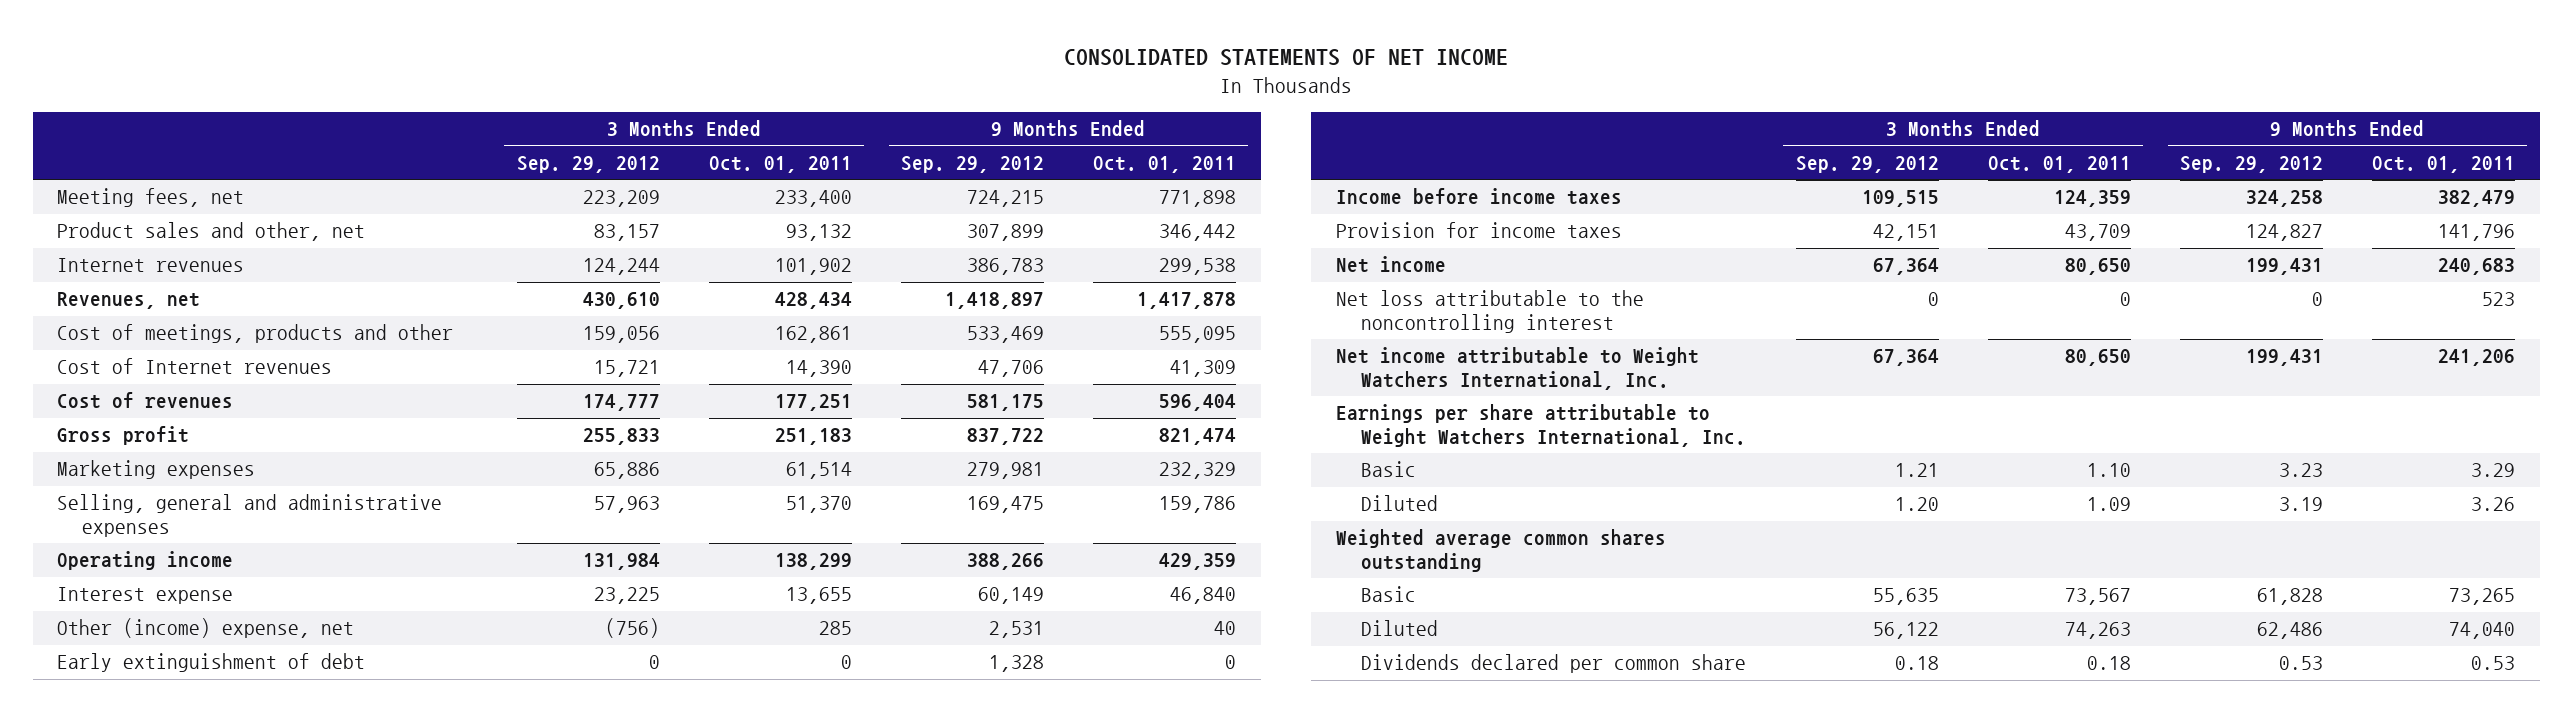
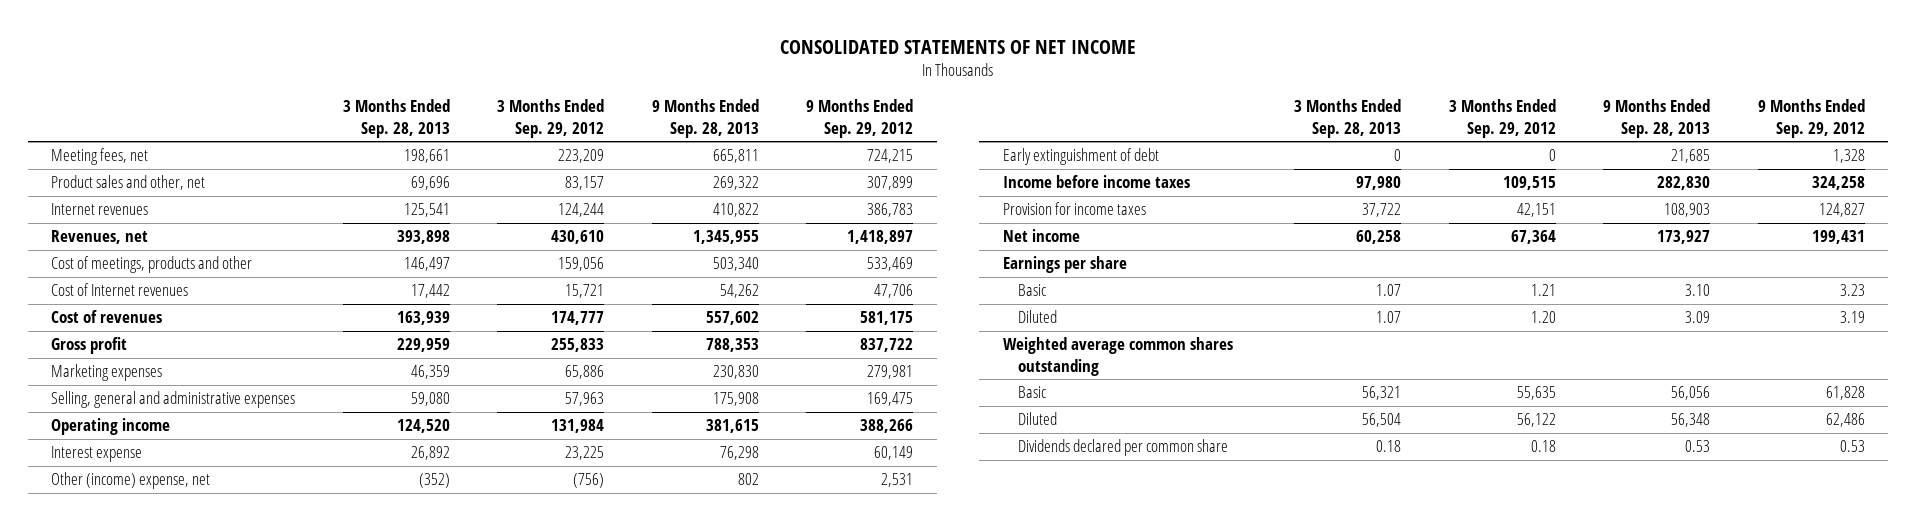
- | 3 Months Ended Sep. 29, 2012 | 3 Months Ended Oct. 01, 2011 | 9 Months Ended Sep. 29, 2012 | 9 Months Ended Oct. 01, 2011
+ | 3 Months Ended Sep. 28, 2013 | 3 Months Ended Sep. 29, 2012 | 9 Months Ended Sep. 28, 2013 | 9 Months Ended Sep. 29, 2012
- Net loss attributable to the noncontrolling interest | 0 | 0 | 0 | 523
- Net income attributable to Weight Watchers International, Inc. | 67,364 | 80,650 | 199,431 | 241,206
- Earnings per share attributable to Weight Watchers International, Inc.
+ Earnings per share

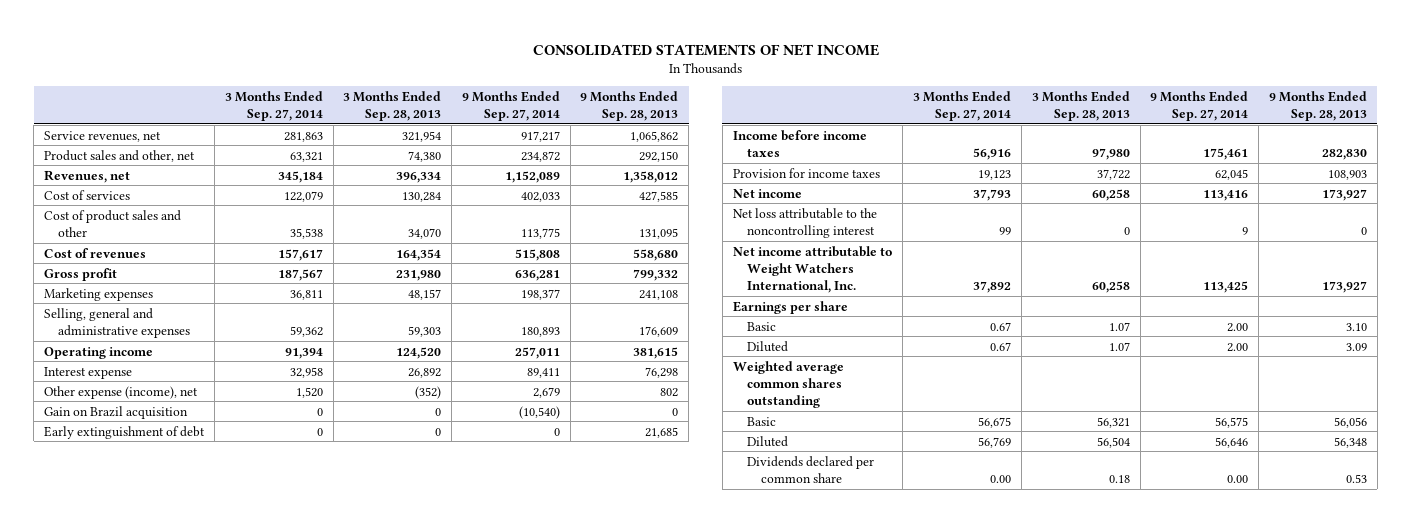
- | 3 Months Ended Sep. 28, 2013 | 3 Months Ended Sep. 29, 2012 | 9 Months Ended Sep. 28, 2013 | 9 Months Ended Sep. 29, 2012
+ | 3 Months Ended Sep. 27, 2014 | 3 Months Ended Sep. 28, 2013 | 9 Months Ended Sep. 27, 2014 | 9 Months Ended Sep. 28, 2013
- Meeting fees, net | 198,661 | 223,209 | 665,811 | 724,215
- Product sales and other, net | 69,696 | 83,157 | 269,322 | 307,899
- Internet revenues | 125,541 | 124,244 | 410,822 | 386,783
- Revenues, net | 393,898 | 430,610 | 1,345,955 | 1,418,897
- Cost of meetings, products and other | 146,497 | 159,056 | 503,340 | 533,469
- Cost of Internet revenues | 17,442 | 15,721 | 54,262 | 47,706
- Cost of revenues | 163,939 | 174,777 | 557,602 | 581,175
- Gross profit | 229,959 | 255,833 | 788,353 | 837,722
- Marketing expenses | 46,359 | 65,886 | 230,830 | 279,981
- Selling, general and administrative expenses | 59,080 | 57,963 | 175,908 | 169,475
+ Service revenues, net | 281,863 | 321,954 | 917,217 | 1,065,862
+ Product sales and other, net | 63,321 | 74,380 | 234,872 | 292,150
+ Revenues, net | 345,184 | 396,334 | 1,152,089 | 1,358,012
+ Cost of services | 122,079 | 130,284 | 402,033 | 427,585
+ Cost of product sales and other | 35,538 | 34,070 | 113,775 | 131,095
+ Cost of revenues | 157,617 | 164,354 | 515,808 | 558,680
+ Gross profit | 187,567 | 231,980 | 636,281 | 799,332
+ Marketing expenses | 36,811 | 48,157 | 198,377 | 241,108
+ Selling, general and administrative expenses | 59,362 | 59,303 | 180,893 | 176,609
- Other (income) expense, net | (352) | (756) | 802 | 2,531
+ Other expense (income), net | 1,520 | (352) | 2,679 | 802
+ Gain on Brazil acquisition | 0 | 0 | (10,540) | 0
+ Net loss attributable to the noncontrolling interest | 99 | 0 | 9 | 0
+ Net income attributable to Weight Watchers International, Inc. | 37,892 | 60,258 | 113,425 | 173,927

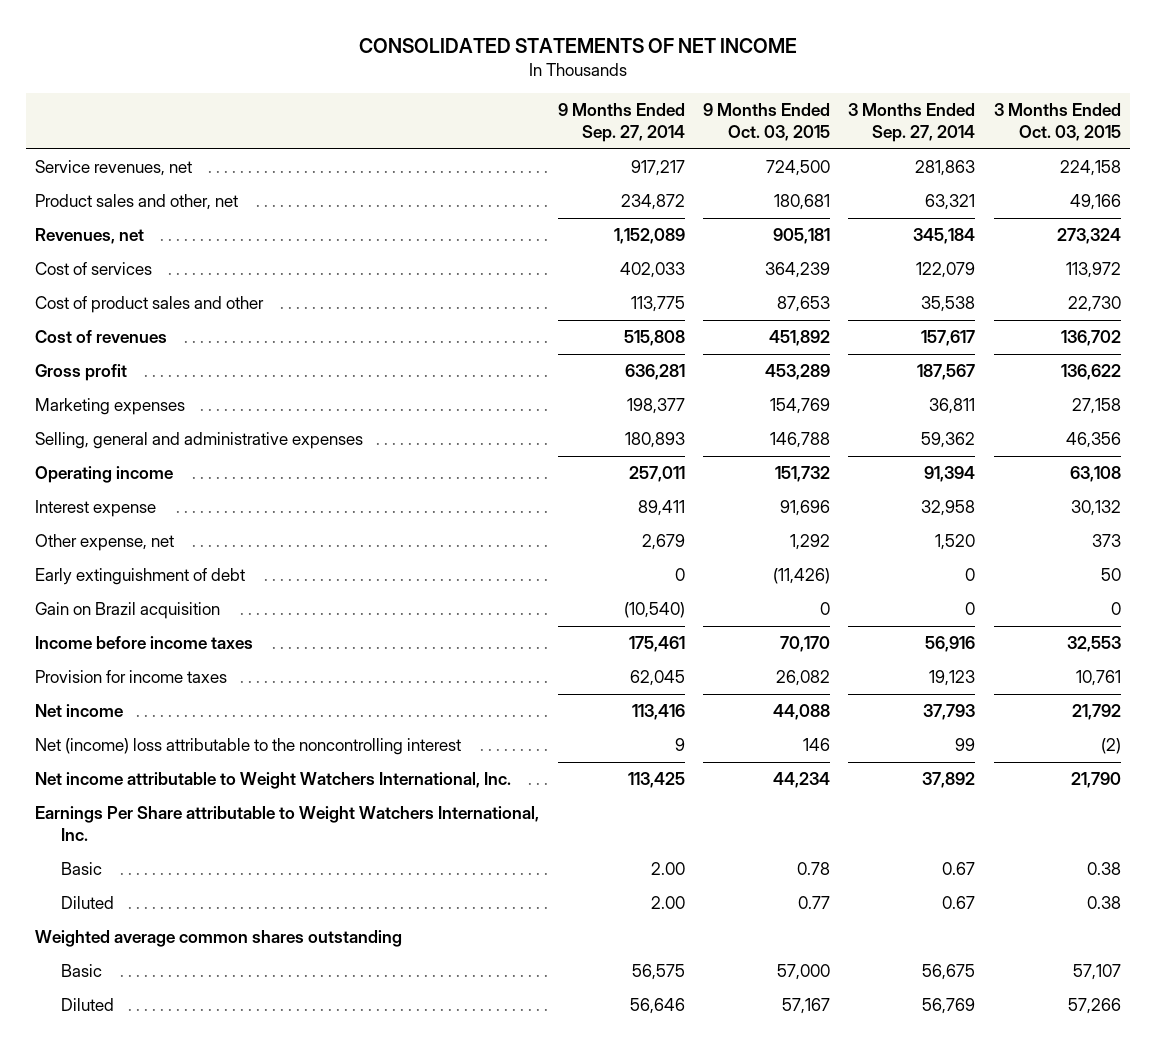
- | 3 Months Ended Sep. 27, 2014 | 3 Months Ended Sep. 28, 2013 | 9 Months Ended Sep. 27, 2014 | 9 Months Ended Sep. 28, 2013
+ | 9 Months Ended Sep. 27, 2014 | 9 Months Ended Oct. 03, 2015 | 3 Months Ended Sep. 27, 2014 | 3 Months Ended Oct. 03, 2015
- Other expense (income), net | 1,520 | (352) | 2,679 | 802
+ Other expense, net | 2,679 | 1,292 | 1,520 | 373
moved down: Gain on Brazil acquisition | (10,540) | 0 | 0 | 0
- Net loss attributable to the noncontrolling interest | 99 | 0 | 9 | 0
+ Net (income) loss attributable to the noncontrolling interest | 9 | 146 | 99 | (2)
- Earnings per share
+ Earnings Per Share attributable to Weight Watchers International, Inc.
- Dividends declared per common share | 0.00 | 0.18 | 0.00 | 0.53

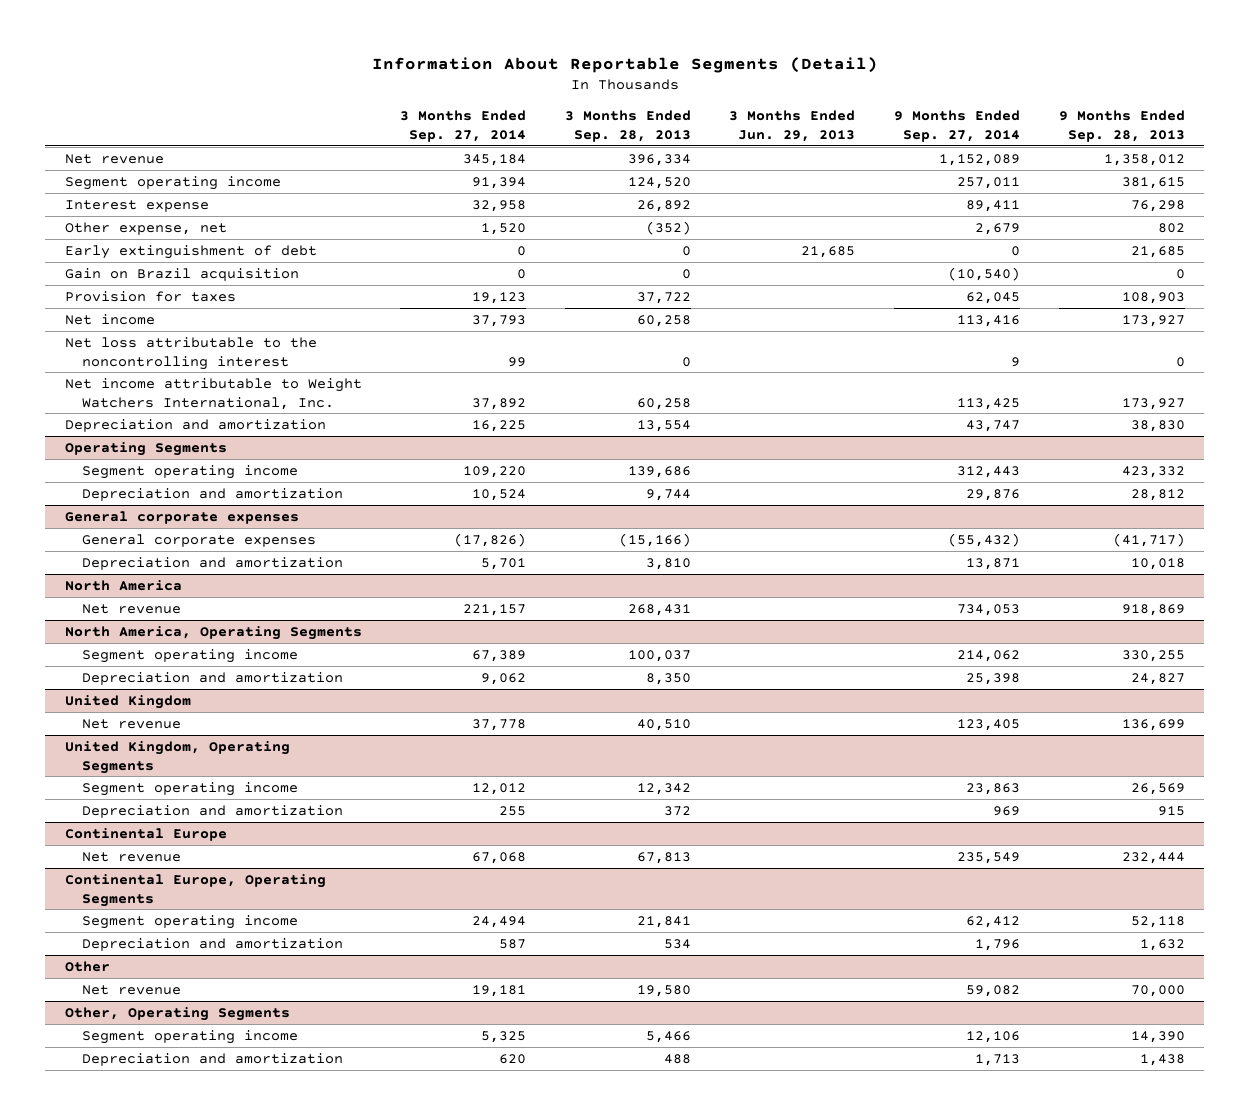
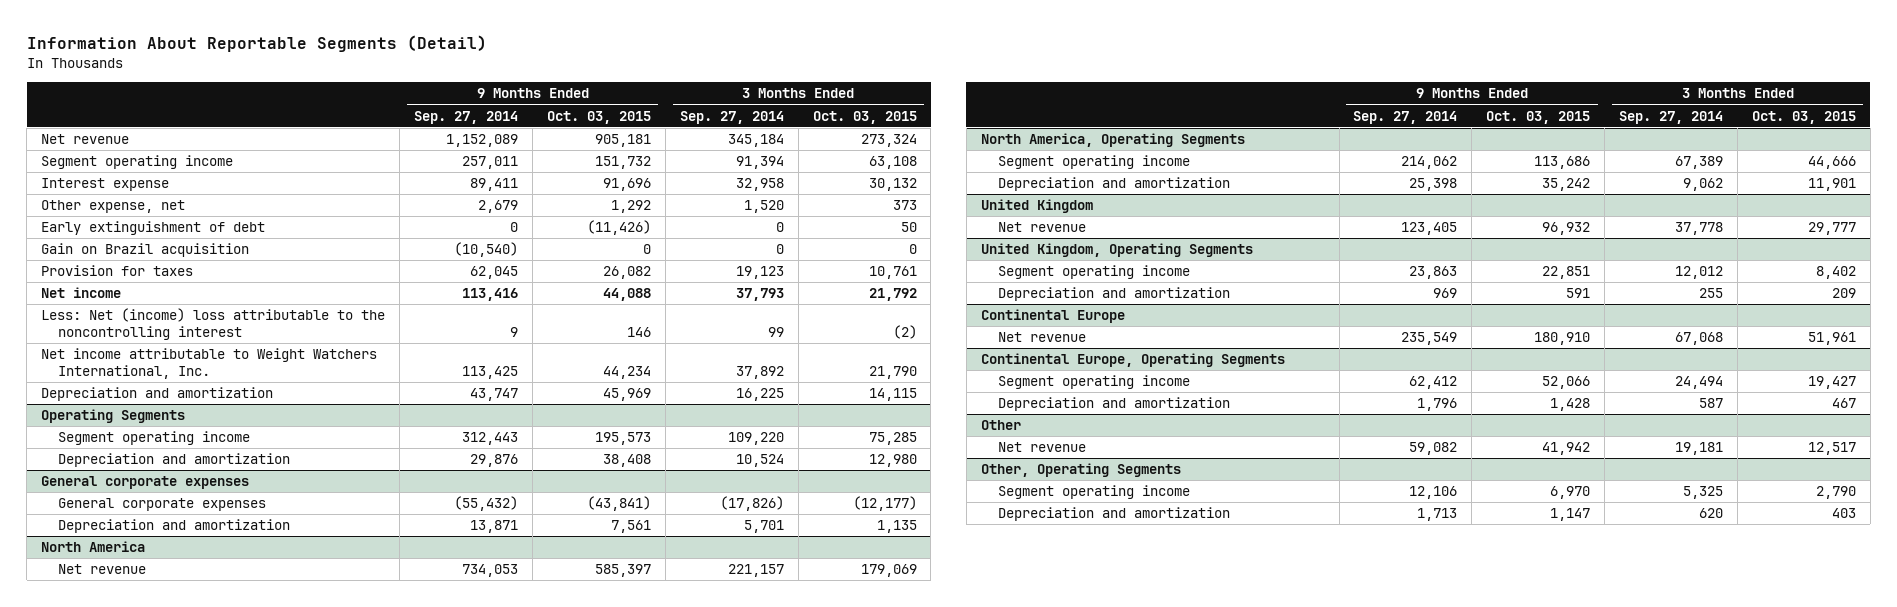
- | 3 Months Ended Sep. 27, 2014 | 3 Months Ended Sep. 28, 2013 | 3 Months Ended Jun. 29, 2013 | 9 Months Ended Sep. 27, 2014 | 9 Months Ended Sep. 28, 2013
+ | 9 Months Ended Sep. 27, 2014 | 9 Months Ended Oct. 03, 2015 | 3 Months Ended Sep. 27, 2014 | 3 Months Ended Oct. 03, 2015
- Net loss attributable to the noncontrolling interest | 99 | 0 | | 9 | 0
+ Less: Net (income) loss attributable to the noncontrolling interest | 9 | 146 | 99 | (2)

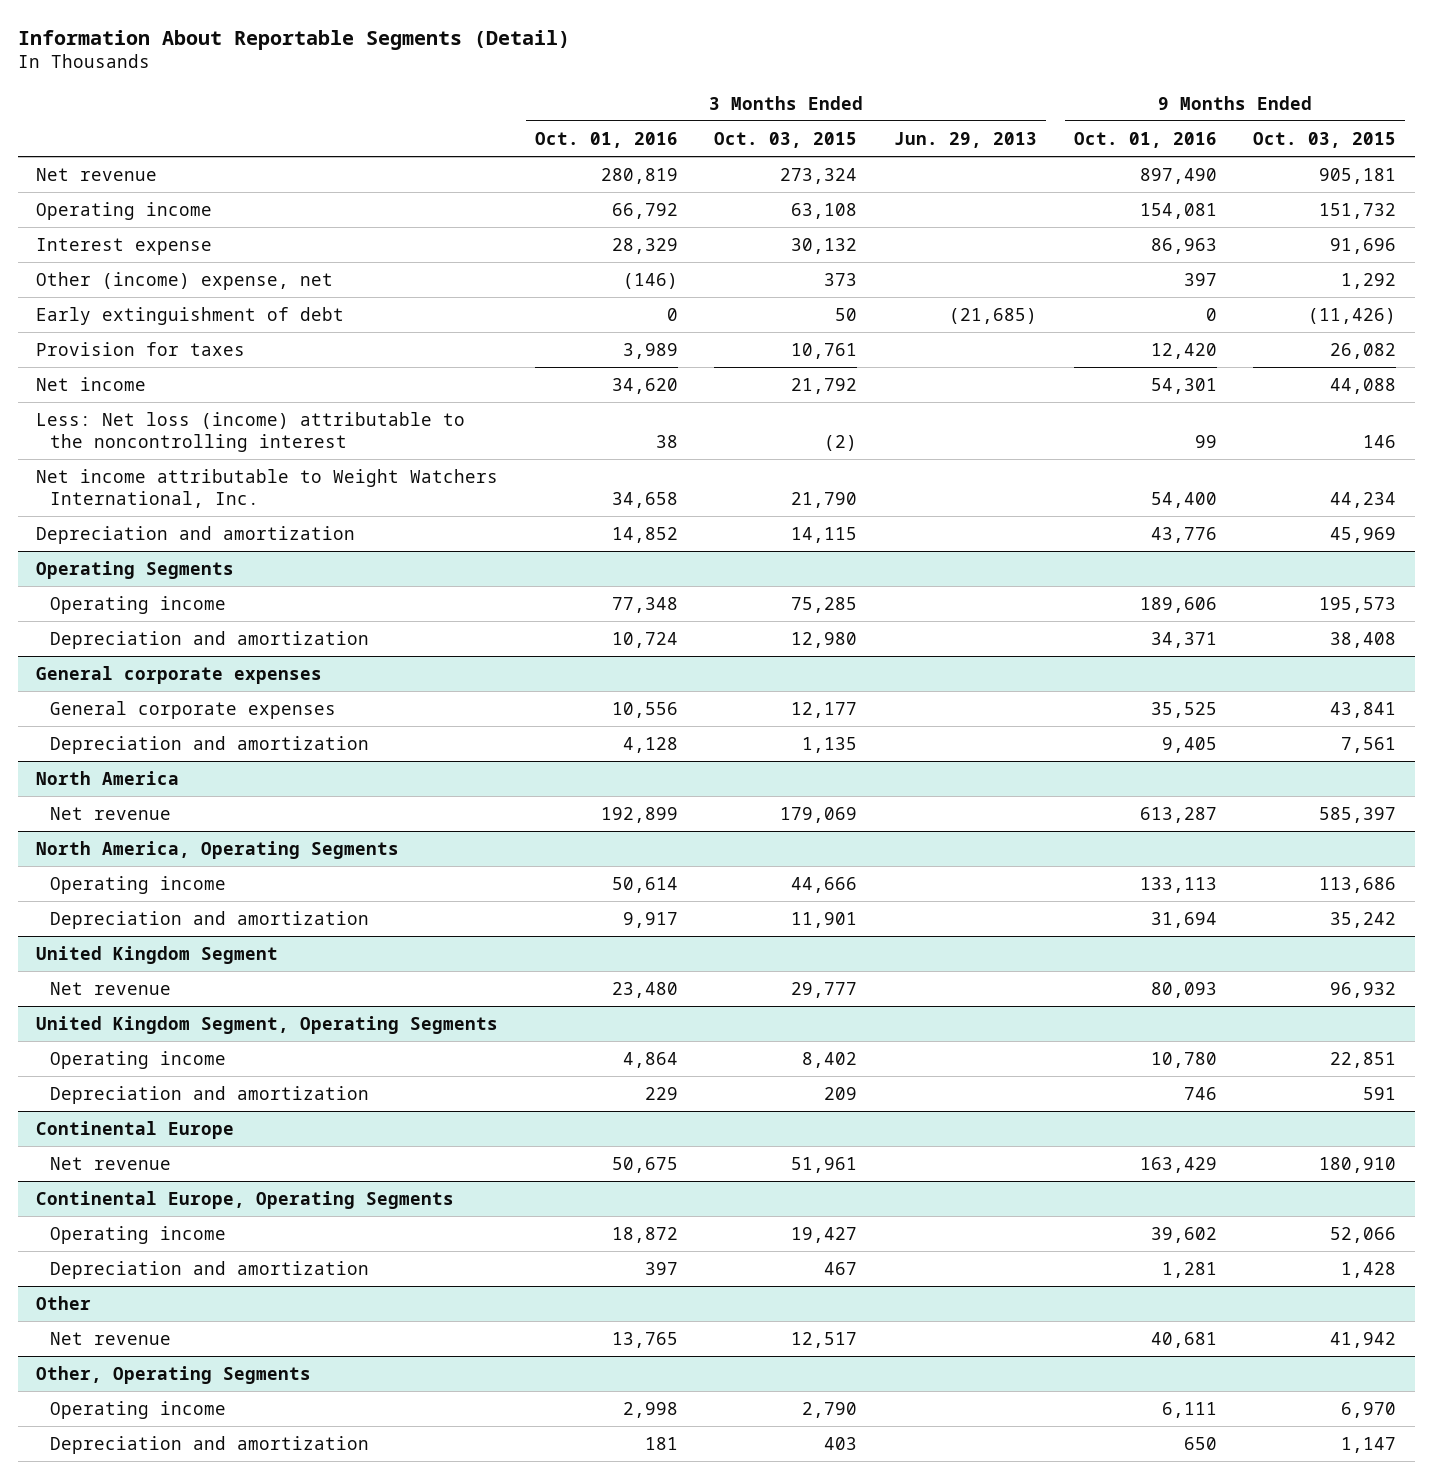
- | 9 Months Ended Sep. 27, 2014 | 9 Months Ended Oct. 03, 2015 | 3 Months Ended Sep. 27, 2014 | 3 Months Ended Oct. 03, 2015
+ | 3 Months Ended Oct. 01, 2016 | 3 Months Ended Oct. 03, 2015 | 3 Months Ended Jun. 29, 2013 | 9 Months Ended Oct. 01, 2016 | 9 Months Ended Oct. 03, 2015
- Segment operating income | 257,011 | 151,732 | 91,394 | 63,108
+ Operating income | 66,792 | 63,108 | | 154,081 | 151,732
- Other expense, net | 2,679 | 1,292 | 1,520 | 373
+ Other (income) expense, net | (146) | 373 | | 397 | 1,292
- Gain on Brazil acquisition | (10,540) | 0 | 0 | 0
- Less: Net (income) loss attributable to the noncontrolling interest | 9 | 146 | 99 | (2)
+ Less: Net loss (income) attributable to the noncontrolling interest | 38 | (2) | | 99 | 146
@ Operating Segments
- Segment operating income | 312,443 | 195,573 | 109,220 | 75,285
+ Operating income | 77,348 | 75,285 | | 189,606 | 195,573
@ General corporate expenses
- General corporate expenses | (55,432) | (43,841) | (17,826) | (12,177)
+ General corporate expenses | 10,556 | 12,177 | | 35,525 | 43,841
@ North America, Operating Segments
- Segment operating income | 214,062 | 113,686 | 67,389 | 44,666
+ Operating income | 50,614 | 44,666 | | 133,113 | 113,686
- United Kingdom
+ United Kingdom Segment
- United Kingdom, Operating Segments
- Segment operating income | 23,863 | 22,851 | 12,012 | 8,402
+ United Kingdom Segment, Operating Segments
+ Operating income | 4,864 | 8,402 | | 10,780 | 22,851
@ Continental Europe, Operating Segments
- Segment operating income | 62,412 | 52,066 | 24,494 | 19,427
+ Operating income | 18,872 | 19,427 | | 39,602 | 52,066
@ Other, Operating Segments
- Segment operating income | 12,106 | 6,970 | 5,325 | 2,790
+ Operating income | 2,998 | 2,790 | | 6,111 | 6,970

